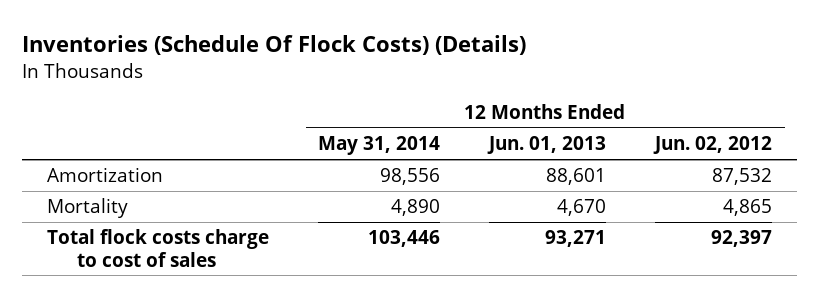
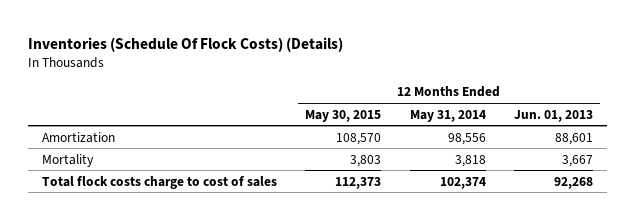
- | 12 Months Ended May 31, 2014 | 12 Months Ended Jun. 01, 2013 | 12 Months Ended Jun. 02, 2012
+ | 12 Months Ended May 30, 2015 | 12 Months Ended May 31, 2014 | 12 Months Ended Jun. 01, 2013
- Mortality | 4,890 | 4,670 | 4,865
- Total flock costs charge to cost of sales | 103,446 | 93,271 | 92,397
+ Mortality | 3,803 | 3,818 | 3,667
+ Total flock costs charge to cost of sales | 112,373 | 102,374 | 92,268

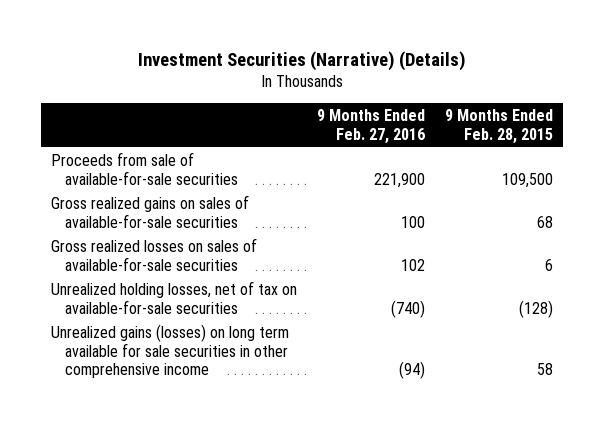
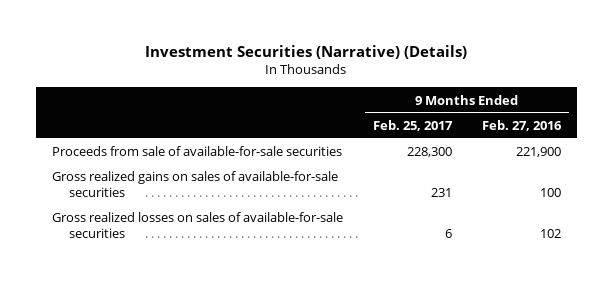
- | 9 Months Ended Feb. 27, 2016 | 9 Months Ended Feb. 28, 2015
+ | 9 Months Ended Feb. 25, 2017 | 9 Months Ended Feb. 27, 2016
- Unrealized holding losses, net of tax on available-for-sale securities | (740) | (128)
- Unrealized gains (losses) on long term available for sale securities in other comprehensive income | (94) | 58

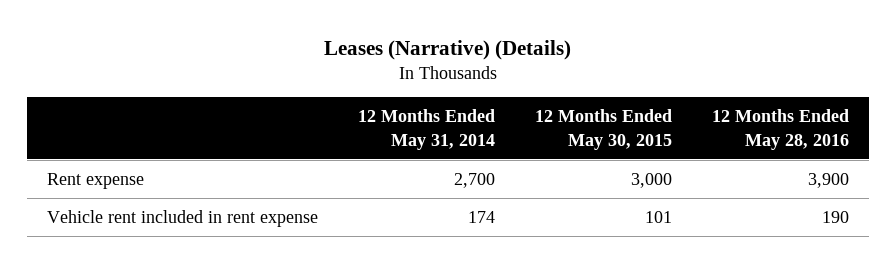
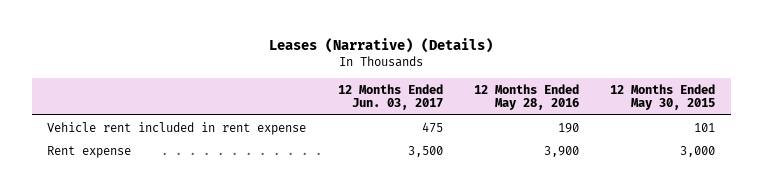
- | 12 Months Ended May 31, 2014 | 12 Months Ended May 30, 2015 | 12 Months Ended May 28, 2016
+ | 12 Months Ended Jun. 03, 2017 | 12 Months Ended May 28, 2016 | 12 Months Ended May 30, 2015
moved down: Rent expense | 3,500 | 3,900 | 3,000

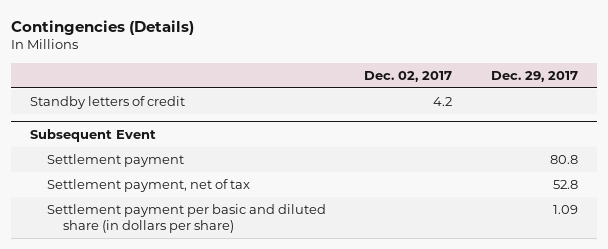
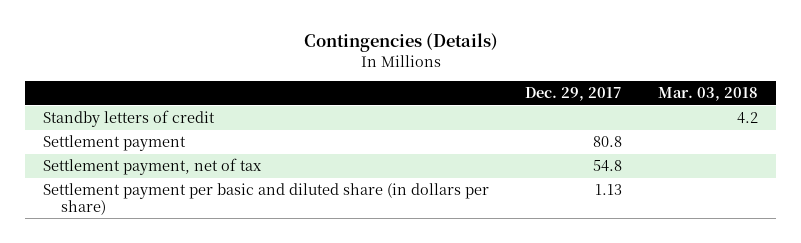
- | Dec. 02, 2017 | Dec. 29, 2017
+ | Dec. 29, 2017 | Mar. 03, 2018
- Subsequent Event
- Settlement payment, net of tax | | 52.8
- Settlement payment per basic and diluted share (in dollars per share) | | 1.09
+ Settlement payment, net of tax | 54.8 |
+ Settlement payment per basic and diluted share (in dollars per share) | 1.13 |

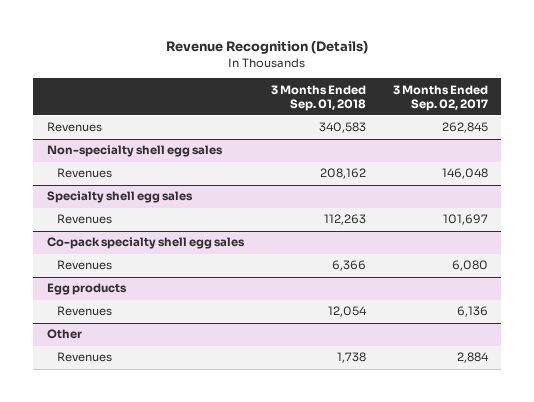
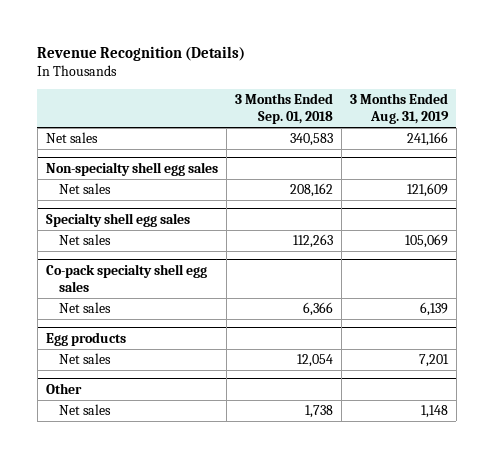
- | 3 Months Ended Sep. 01, 2018 | 3 Months Ended Sep. 02, 2017
+ | 3 Months Ended Sep. 01, 2018 | 3 Months Ended Aug. 31, 2019
- Revenues | 340,583 | 262,845
+ Net sales | 340,583 | 241,166
@ Non-specialty shell egg sales
- Revenues | 208,162 | 146,048
+ Net sales | 208,162 | 121,609
@ Specialty shell egg sales
- Revenues | 112,263 | 101,697
+ Net sales | 112,263 | 105,069
@ Co-pack specialty shell egg sales
- Revenues | 6,366 | 6,080
+ Net sales | 6,366 | 6,139
@ Egg products
- Revenues | 12,054 | 6,136
+ Net sales | 12,054 | 7,201
@ Other
- Revenues | 1,738 | 2,884
+ Net sales | 1,738 | 1,148

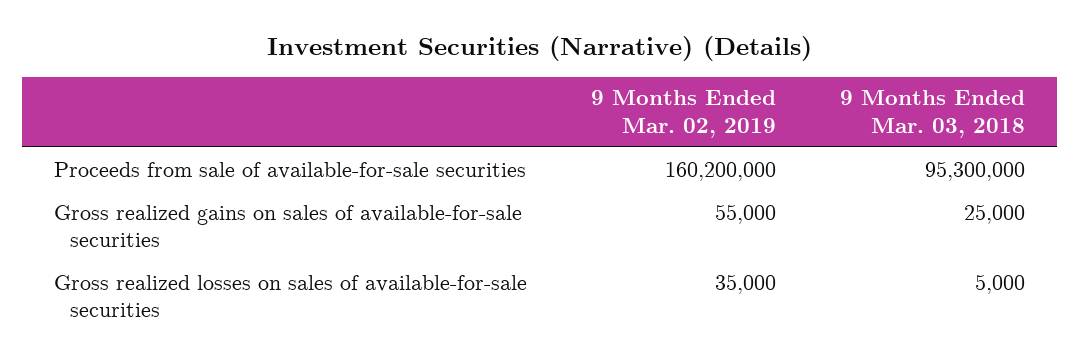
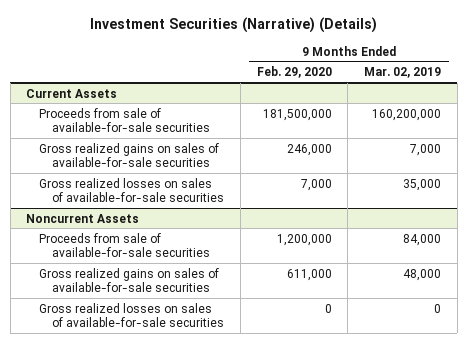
- | 9 Months Ended Mar. 02, 2019 | 9 Months Ended Mar. 03, 2018
+ | 9 Months Ended Feb. 29, 2020 | 9 Months Ended Mar. 02, 2019
+ Current Assets
- Gross realized gains on sales of available-for-sale securities | 55,000 | 25,000
+ Gross realized gains on sales of available-for-sale securities | 246,000 | 7,000
+ Noncurrent Assets
+ Proceeds from sale of available-for-sale securities | 1,200,000 | 84,000
+ Gross realized gains on sales of available-for-sale securities | 611,000 | 48,000
+ Gross realized losses on sales of available-for-sale securities | 0 | 0

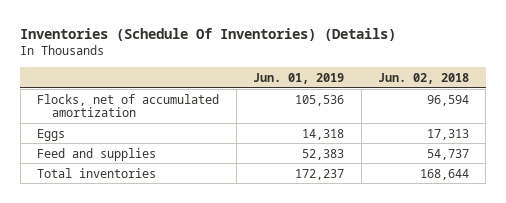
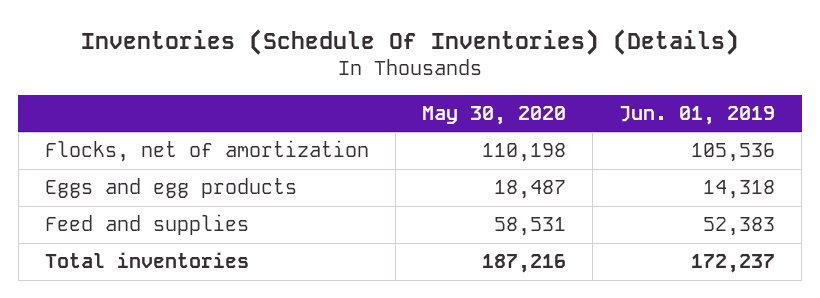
- | Jun. 01, 2019 | Jun. 02, 2018
+ | May 30, 2020 | Jun. 01, 2019
- Flocks, net of accumulated amortization | 105,536 | 96,594
- Eggs | 14,318 | 17,313
+ Flocks, net of amortization | 110,198 | 105,536
+ Eggs and egg products | 18,487 | 14,318

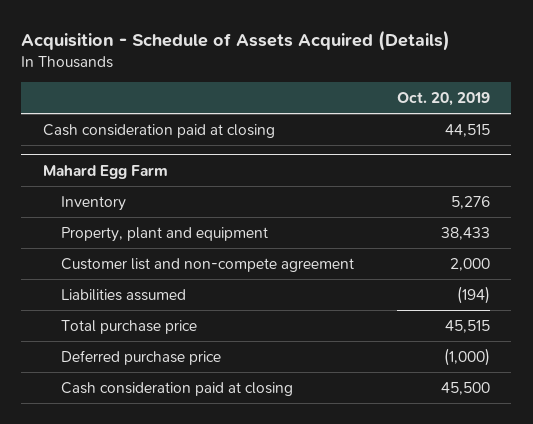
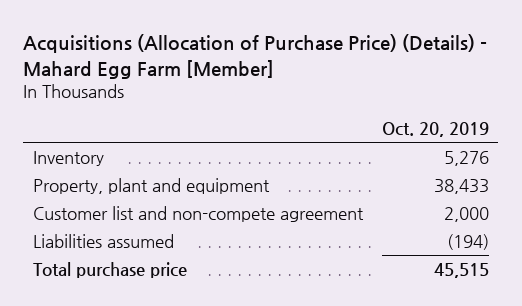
- Acquisition - Schedule of Assets Acquired (Details)
+ Acquisitions (Allocation of Purchase Price) (Details) - Mahard Egg Farm [Member]
- Cash consideration paid at closing | 44,515
- Mahard Egg Farm
- Deferred purchase price | (1,000)
- Cash consideration paid at closing | 45,500

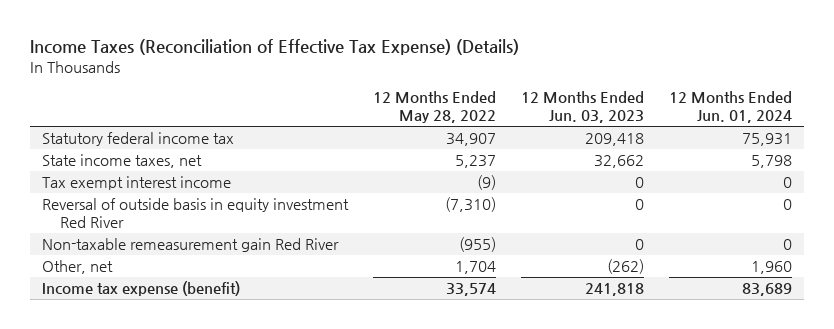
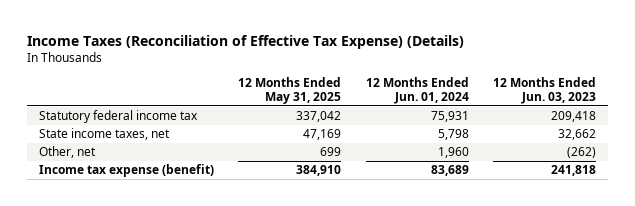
- | 12 Months Ended May 28, 2022 | 12 Months Ended Jun. 03, 2023 | 12 Months Ended Jun. 01, 2024
+ | 12 Months Ended May 31, 2025 | 12 Months Ended Jun. 01, 2024 | 12 Months Ended Jun. 03, 2023
- Tax exempt interest income | (9) | 0 | 0
- Reversal of outside basis in equity investment Red River | (7,310) | 0 | 0
- Non-taxable remeasurement gain Red River | (955) | 0 | 0

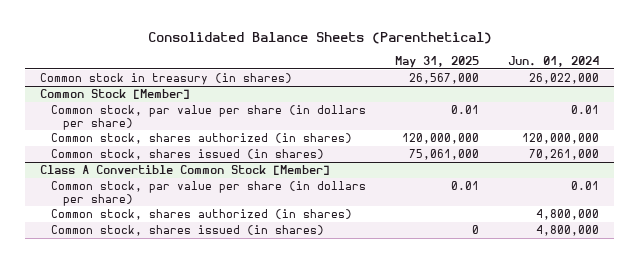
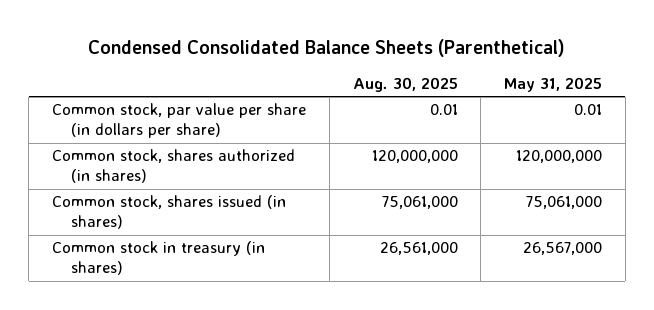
- Consolidated Balance Sheets (Parenthetical)
+ Condensed Consolidated Balance Sheets (Parenthetical)
- | May 31, 2025 | Jun. 01, 2024
+ | Aug. 30, 2025 | May 31, 2025
- Common Stock [Member]
- Class A Convertible Common Stock [Member]
- Common stock, par value per share (in dollars per share) | 0.01 | 0.01
- Common stock, shares authorized (in shares) | | 4,800,000
- Common stock, shares issued (in shares) | 0 | 4,800,000
moved down: Common stock in treasury (in shares) | 26,561,000 | 26,567,000

